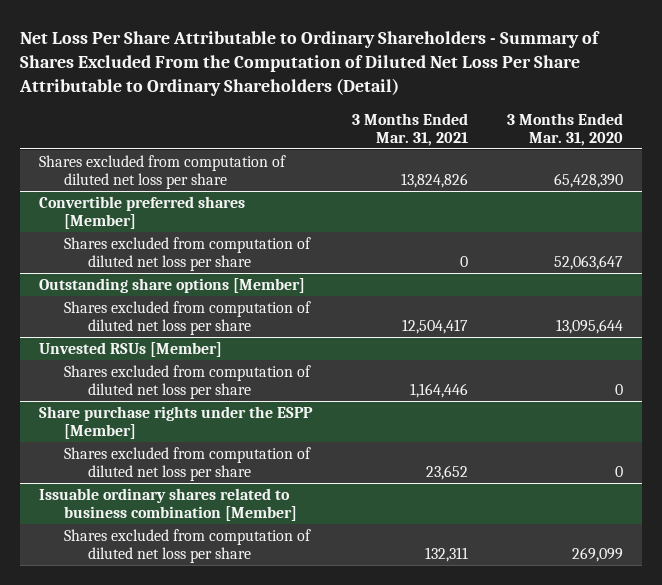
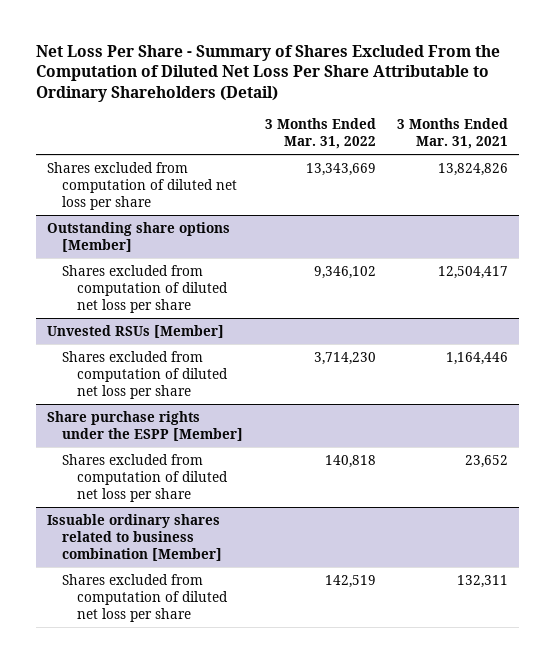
- Net Loss Per Share Attributable to Ordinary Shareholders - Summary of Shares Excluded From the Computation of Diluted Net Loss Per Share Attributable to Ordinary Shareholders (Detail)
+ Net Loss Per Share - Summary of Shares Excluded From the Computation of Diluted Net Loss Per Share Attributable to Ordinary Shareholders (Detail)
- | 3 Months Ended Mar. 31, 2021 | 3 Months Ended Mar. 31, 2020
+ | 3 Months Ended Mar. 31, 2022 | 3 Months Ended Mar. 31, 2021
- Convertible preferred shares [Member]
- Shares excluded from computation of diluted net loss per share | 0 | 52,063,647

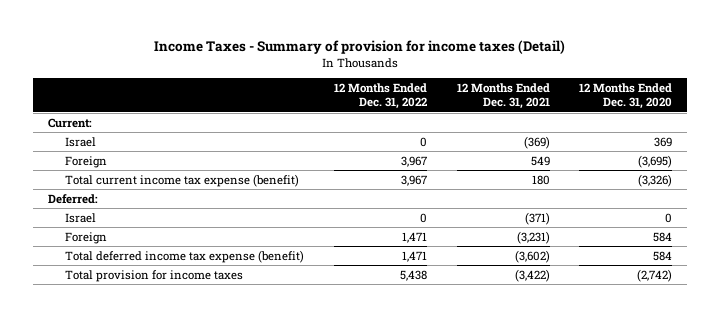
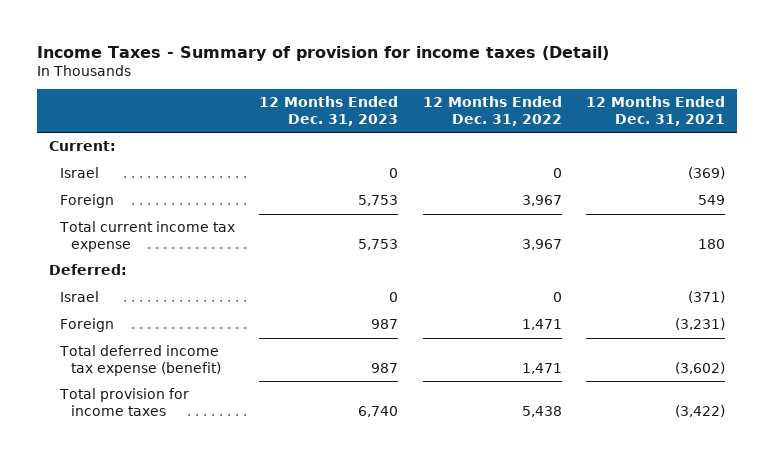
- | 12 Months Ended Dec. 31, 2022 | 12 Months Ended Dec. 31, 2021 | 12 Months Ended Dec. 31, 2020
+ | 12 Months Ended Dec. 31, 2023 | 12 Months Ended Dec. 31, 2022 | 12 Months Ended Dec. 31, 2021
- Total current income tax expense (benefit) | 3,967 | 180 | (3,326)
+ Total current income tax expense | 5,753 | 3,967 | 180

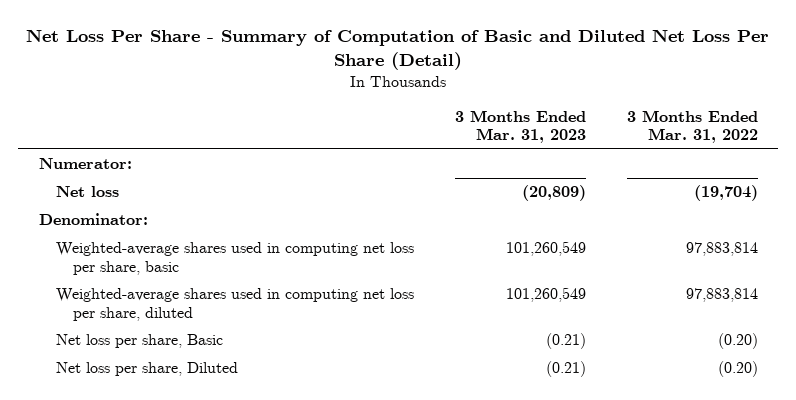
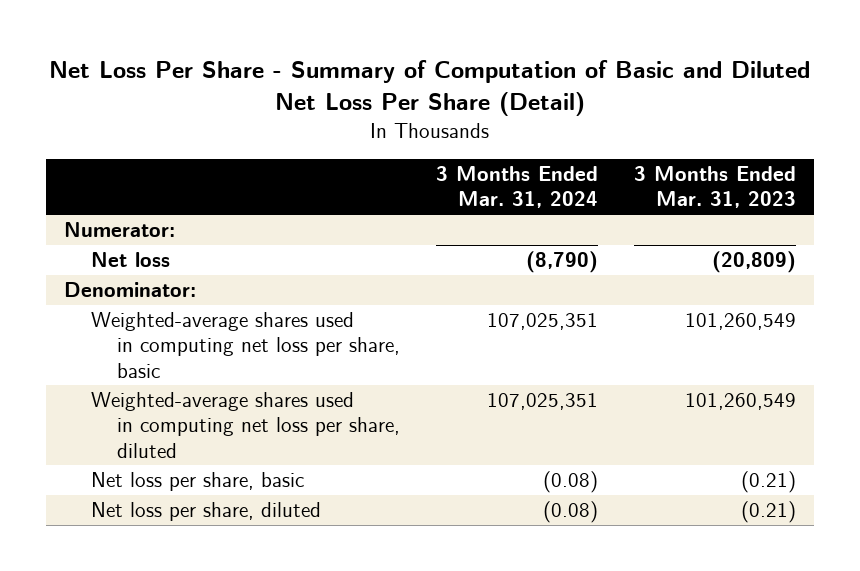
- | 3 Months Ended Mar. 31, 2023 | 3 Months Ended Mar. 31, 2022
+ | 3 Months Ended Mar. 31, 2024 | 3 Months Ended Mar. 31, 2023
- Net loss per share, Basic | (0.21) | (0.20)
- Net loss per share, Diluted | (0.21) | (0.20)
+ Net loss per share, basic | (0.08) | (0.21)
+ Net loss per share, diluted | (0.08) | (0.21)

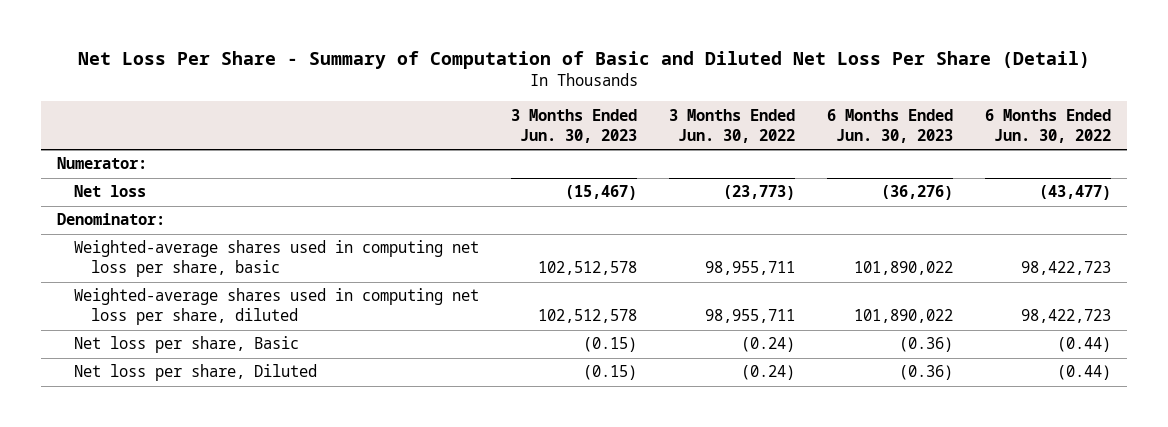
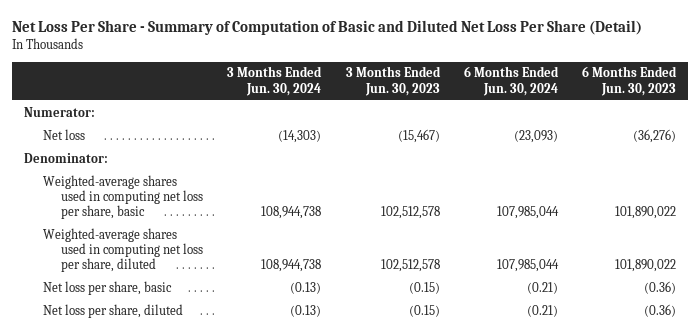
- | 3 Months Ended Jun. 30, 2023 | 3 Months Ended Jun. 30, 2022 | 6 Months Ended Jun. 30, 2023 | 6 Months Ended Jun. 30, 2022
+ | 3 Months Ended Jun. 30, 2024 | 3 Months Ended Jun. 30, 2023 | 6 Months Ended Jun. 30, 2024 | 6 Months Ended Jun. 30, 2023
- Net loss per share, Basic | (0.15) | (0.24) | (0.36) | (0.44)
- Net loss per share, Diluted | (0.15) | (0.24) | (0.36) | (0.44)
+ Net loss per share, basic | (0.13) | (0.15) | (0.21) | (0.36)
+ Net loss per share, diluted | (0.13) | (0.15) | (0.21) | (0.36)

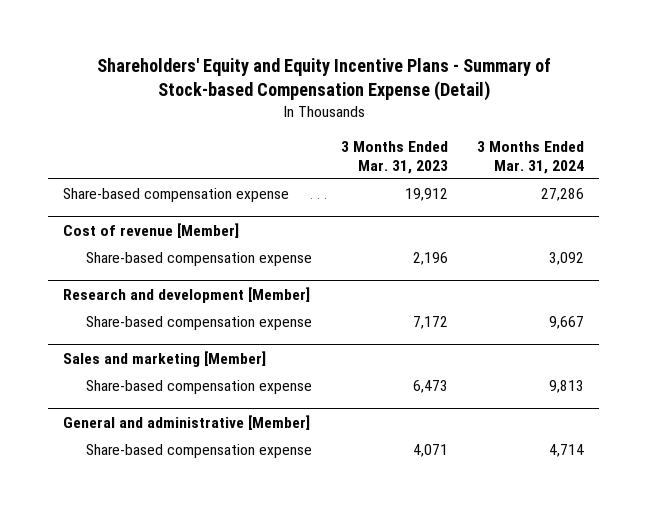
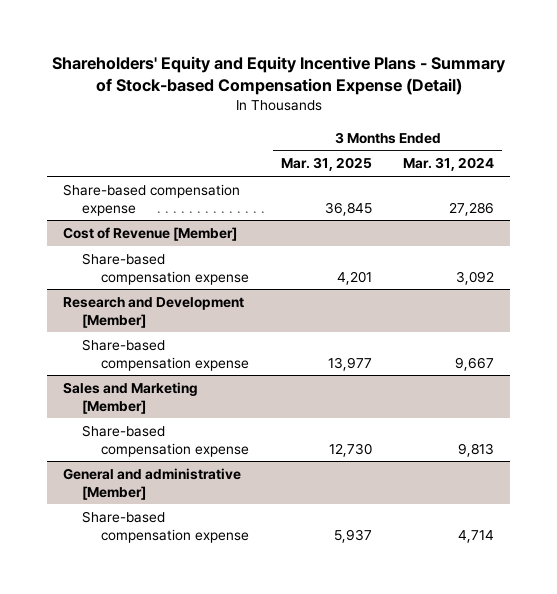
- | 3 Months Ended Mar. 31, 2023 | 3 Months Ended Mar. 31, 2024
+ | 3 Months Ended Mar. 31, 2025 | 3 Months Ended Mar. 31, 2024
- Cost of revenue [Member]
+ Cost of Revenue [Member]
- Research and development [Member]
+ Research and Development [Member]
- Sales and marketing [Member]
+ Sales and Marketing [Member]

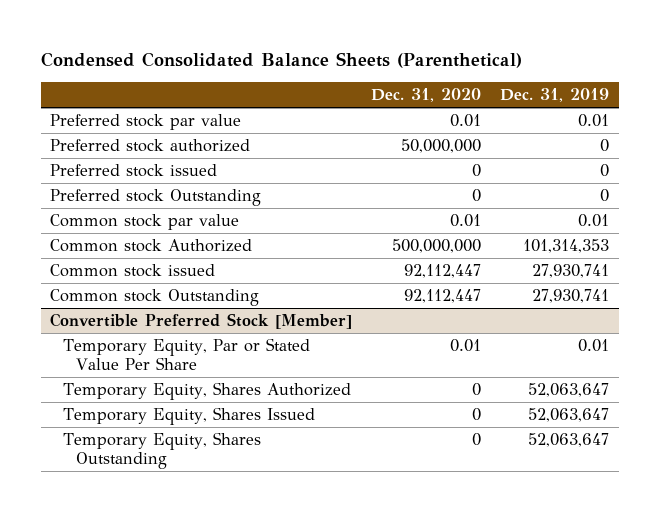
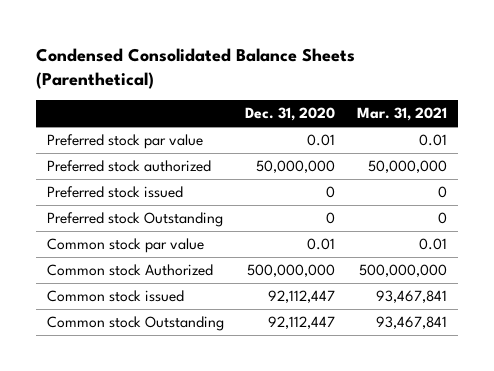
- | Dec. 31, 2020 | Dec. 31, 2019
+ | Dec. 31, 2020 | Mar. 31, 2021
- Convertible Preferred Stock [Member]
- Temporary Equity, Par or Stated Value Per Share | 0.01 | 0.01
- Temporary Equity, Shares Authorized | 0 | 52,063,647
- Temporary Equity, Shares Issued | 0 | 52,063,647
- Temporary Equity, Shares Outstanding | 0 | 52,063,647

